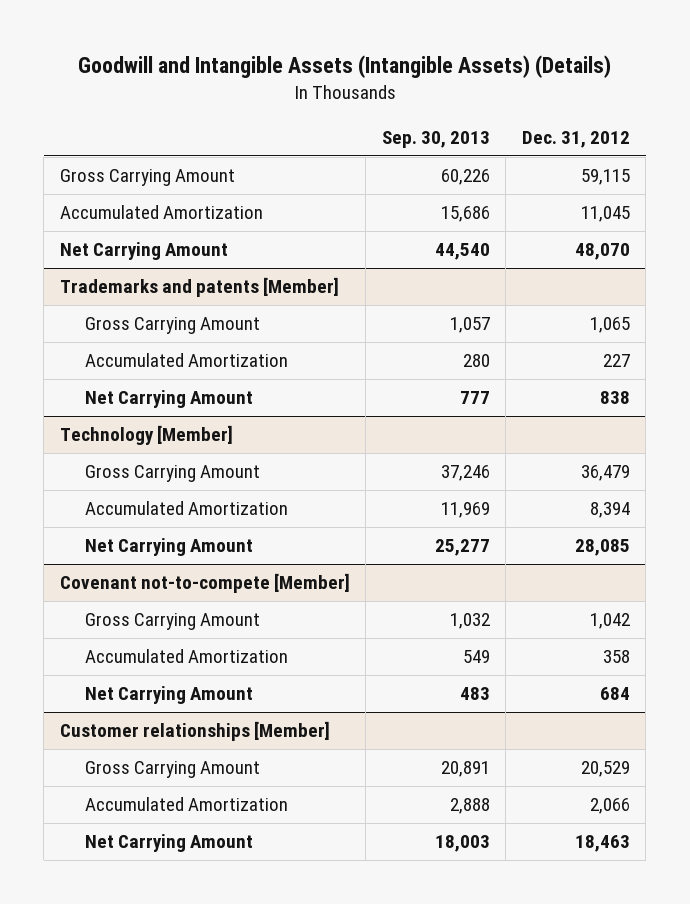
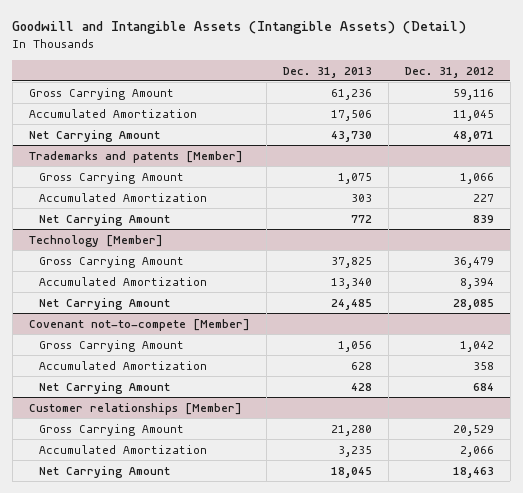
- Goodwill and Intangible Assets (Intangible Assets) (Details)
+ Goodwill and Intangible Assets (Intangible Assets) (Detail)
- | Sep. 30, 2013 | Dec. 31, 2012
+ | Dec. 31, 2013 | Dec. 31, 2012
- Gross Carrying Amount | 60,226 | 59,115
+ Gross Carrying Amount | 61,236 | 59,116
- Net Carrying Amount | 44,540 | 48,070
+ Net Carrying Amount | 43,730 | 48,071
@ Trademarks and patents [Member]
- Gross Carrying Amount | 1,057 | 1,065
+ Gross Carrying Amount | 1,075 | 1,066
- Net Carrying Amount | 777 | 838
+ Net Carrying Amount | 772 | 839

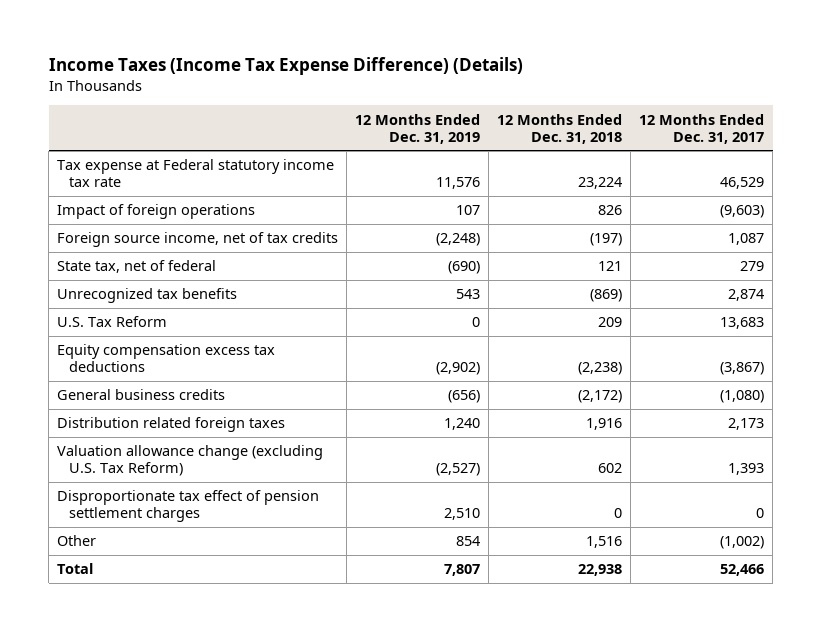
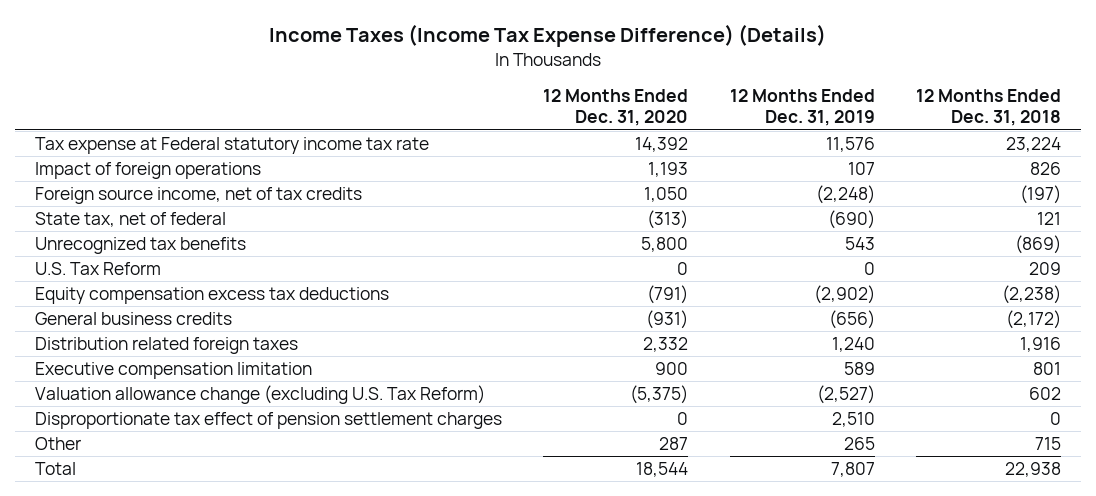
- | 12 Months Ended Dec. 31, 2019 | 12 Months Ended Dec. 31, 2018 | 12 Months Ended Dec. 31, 2017
+ | 12 Months Ended Dec. 31, 2020 | 12 Months Ended Dec. 31, 2019 | 12 Months Ended Dec. 31, 2018
+ Executive compensation limitation | 900 | 589 | 801
- Other | 854 | 1,516 | (1,002)
+ Other | 287 | 265 | 715

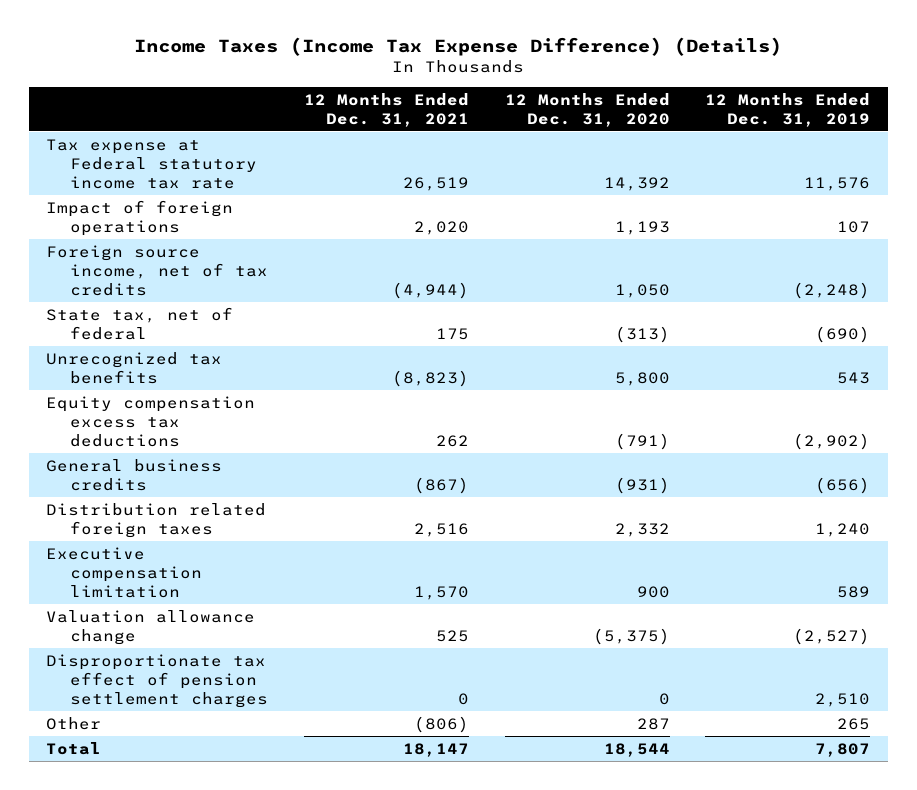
- | 12 Months Ended Dec. 31, 2020 | 12 Months Ended Dec. 31, 2019 | 12 Months Ended Dec. 31, 2018
+ | 12 Months Ended Dec. 31, 2021 | 12 Months Ended Dec. 31, 2020 | 12 Months Ended Dec. 31, 2019
- U.S. Tax Reform | 0 | 0 | 209
- Valuation allowance change (excluding U.S. Tax Reform) | (5,375) | (2,527) | 602
+ Valuation allowance change | 525 | (5,375) | (2,527)

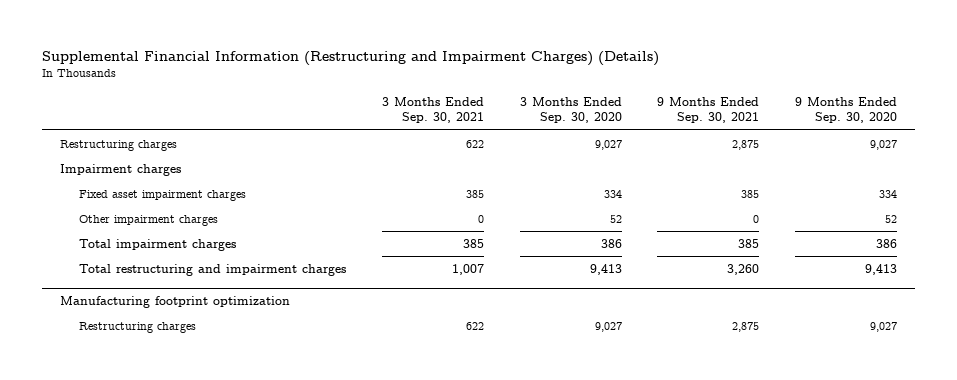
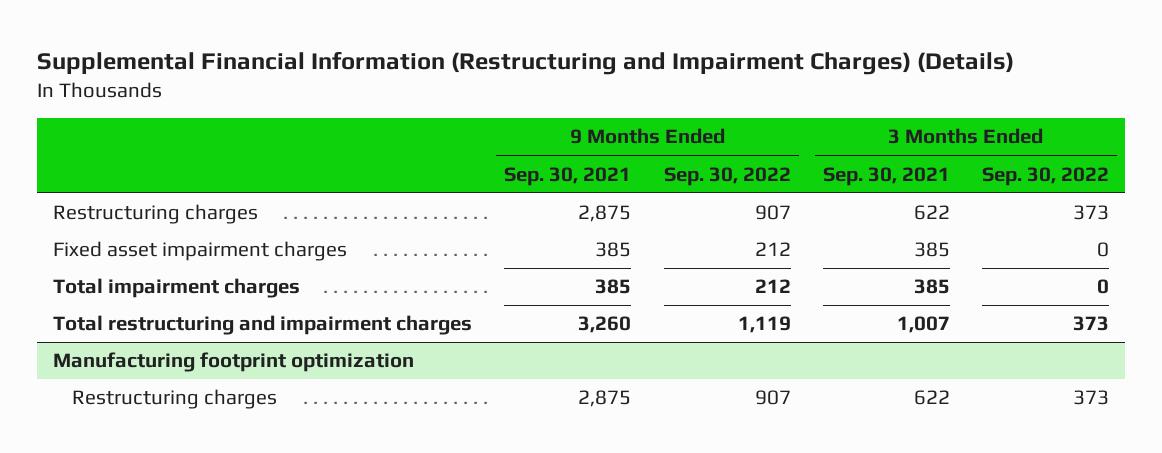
- | 3 Months Ended Sep. 30, 2021 | 3 Months Ended Sep. 30, 2020 | 9 Months Ended Sep. 30, 2021 | 9 Months Ended Sep. 30, 2020
+ | 9 Months Ended Sep. 30, 2021 | 9 Months Ended Sep. 30, 2022 | 3 Months Ended Sep. 30, 2021 | 3 Months Ended Sep. 30, 2022
- Impairment charges
- Other impairment charges | 0 | 52 | 0 | 52

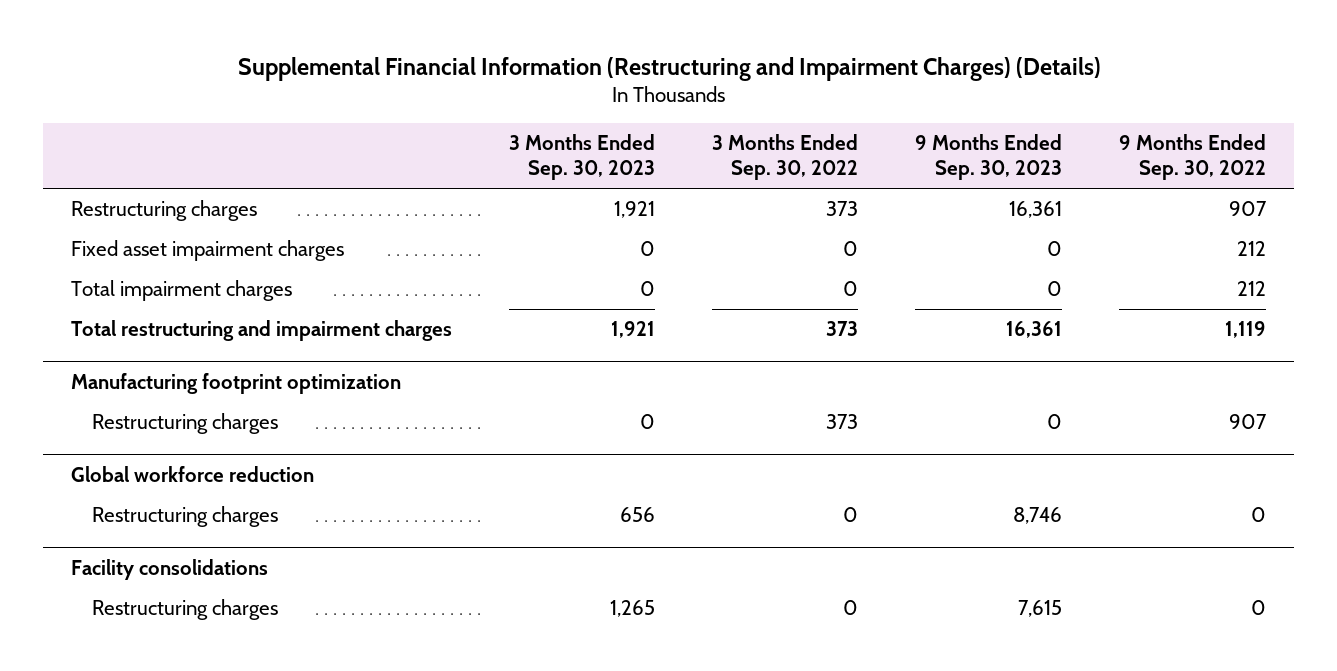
- | 9 Months Ended Sep. 30, 2021 | 9 Months Ended Sep. 30, 2022 | 3 Months Ended Sep. 30, 2021 | 3 Months Ended Sep. 30, 2022
+ | 3 Months Ended Sep. 30, 2023 | 3 Months Ended Sep. 30, 2022 | 9 Months Ended Sep. 30, 2023 | 9 Months Ended Sep. 30, 2022
+ Global workforce reduction
+ Restructuring charges | 656 | 0 | 8,746 | 0
+ Facility consolidations
+ Restructuring charges | 1,265 | 0 | 7,615 | 0

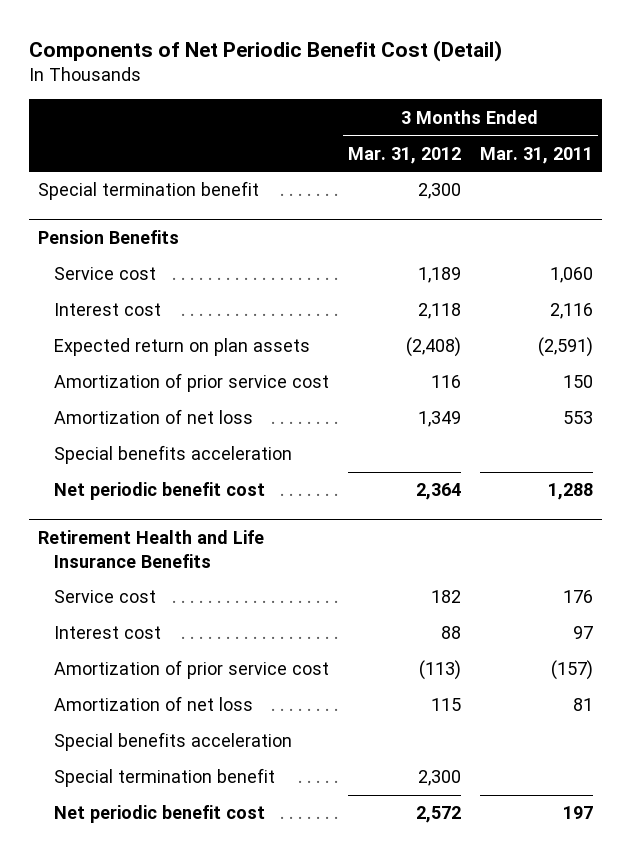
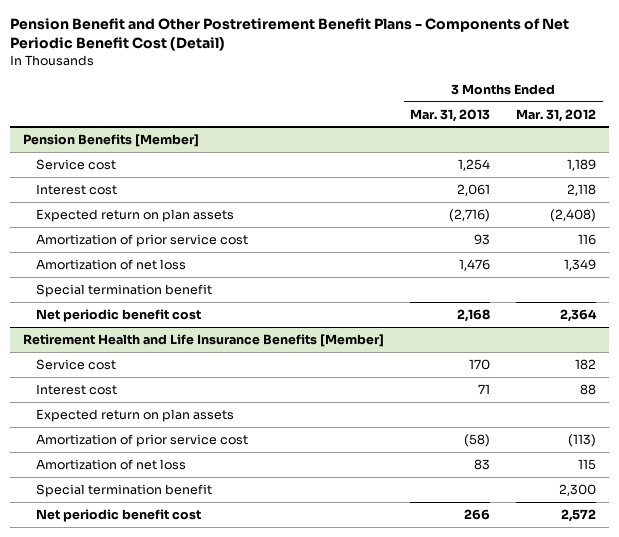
- Components of Net Periodic Benefit Cost (Detail)
+ Pension Benefit and Other Postretirement Benefit Plans - Components of Net Periodic Benefit Cost (Detail)
- | 3 Months Ended Mar. 31, 2012 | 3 Months Ended Mar. 31, 2011
+ | 3 Months Ended Mar. 31, 2013 | 3 Months Ended Mar. 31, 2012
- Special termination benefit | 2,300 |
- Pension Benefits
+ Pension Benefits [Member]
- Special benefits acceleration
+ Special termination benefit
- Retirement Health and Life Insurance Benefits
+ Retirement Health and Life Insurance Benefits [Member]
+ Expected return on plan assets
- Special benefits acceleration

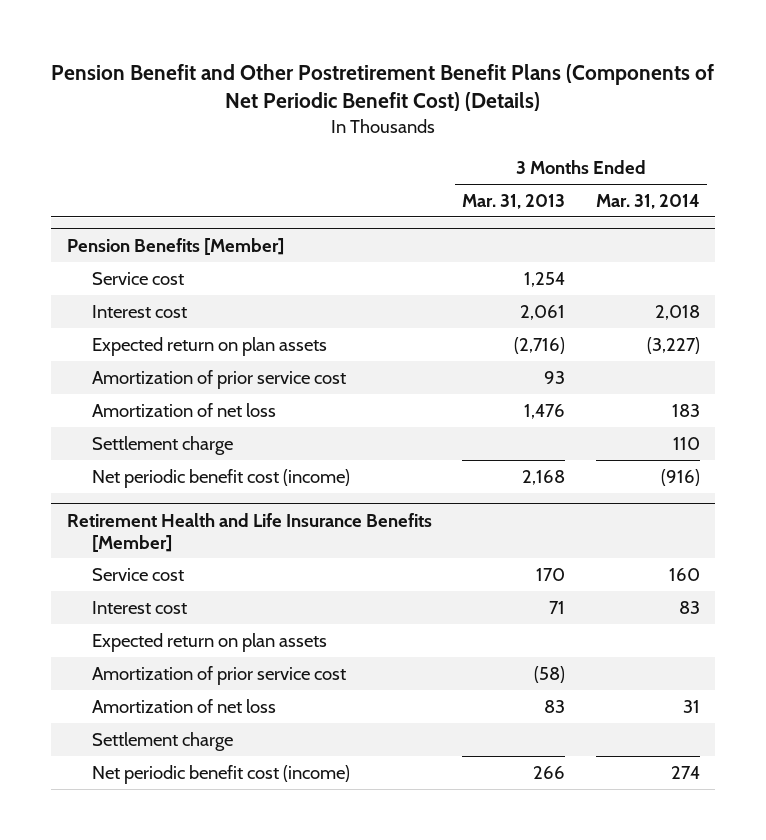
- Pension Benefit and Other Postretirement Benefit Plans - Components of Net Periodic Benefit Cost (Detail)
+ Pension Benefit and Other Postretirement Benefit Plans (Components of Net Periodic Benefit Cost) (Details)
- | 3 Months Ended Mar. 31, 2013 | 3 Months Ended Mar. 31, 2012
+ | 3 Months Ended Mar. 31, 2013 | 3 Months Ended Mar. 31, 2014
@ Pension Benefits [Member]
- Special termination benefit
- Net periodic benefit cost | 2,168 | 2,364
+ Settlement charge | | 110
+ Net periodic benefit cost (income) | 2,168 | (916)
@ Retirement Health and Life Insurance Benefits [Member]
- Special termination benefit | | 2,300
- Net periodic benefit cost | 266 | 2,572
+ Settlement charge
+ Net periodic benefit cost (income) | 266 | 274

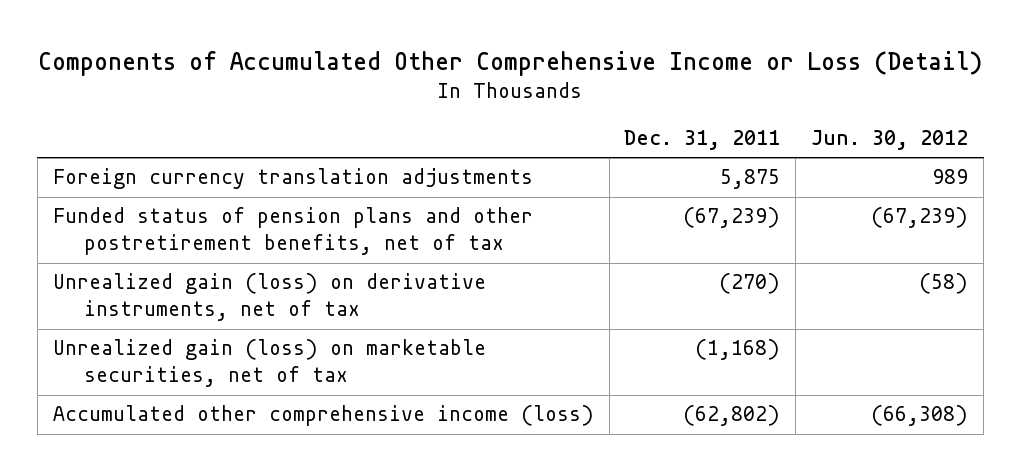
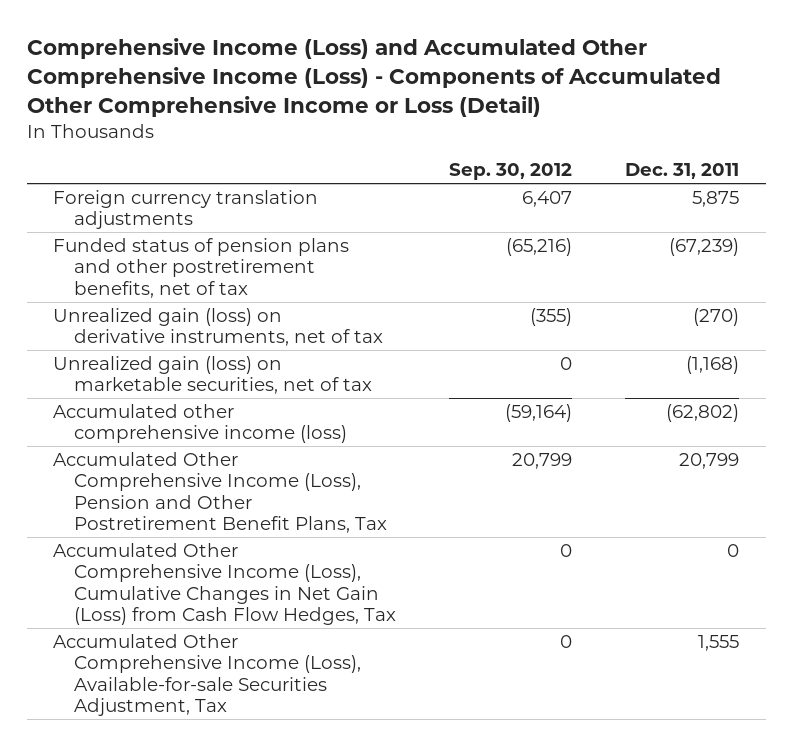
- Components of Accumulated Other Comprehensive Income or Loss (Detail)
+ Comprehensive Income (Loss) and Accumulated Other Comprehensive Income (Loss) - Components of Accumulated Other Comprehensive Income or Loss (Detail)
- | Dec. 31, 2011 | Jun. 30, 2012
+ | Sep. 30, 2012 | Dec. 31, 2011
+ Accumulated Other Comprehensive Income (Loss), Pension and Other Postretirement Benefit Plans, Tax | 20,799 | 20,799
+ Accumulated Other Comprehensive Income (Loss), Cumulative Changes in Net Gain (Loss) from Cash Flow Hedges, Tax | 0 | 0
+ Accumulated Other Comprehensive Income (Loss), Available-for-sale Securities Adjustment, Tax | 0 | 1,555

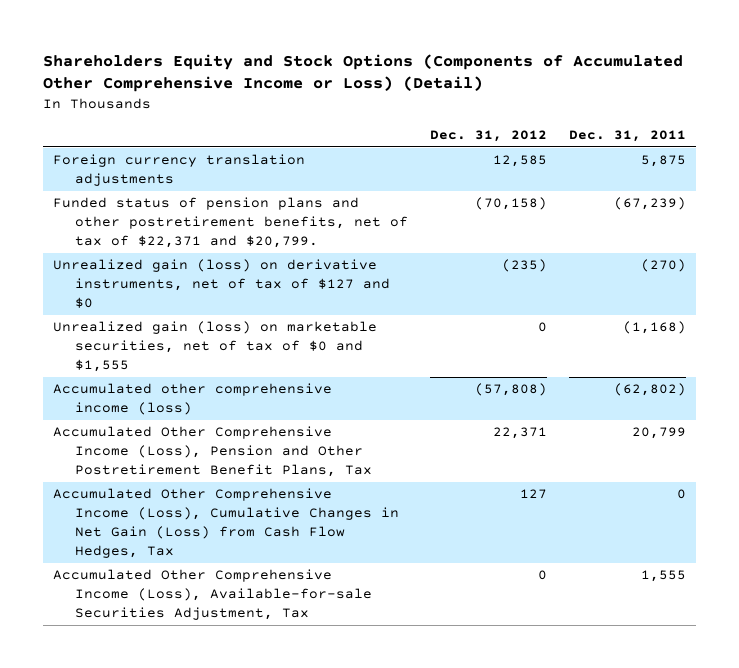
- Comprehensive Income (Loss) and Accumulated Other Comprehensive Income (Loss) - Components of Accumulated Other Comprehensive Income or Loss (Detail)
+ Shareholders Equity and Stock Options (Components of Accumulated Other Comprehensive Income or Loss) (Detail)
- | Sep. 30, 2012 | Dec. 31, 2011
+ | Dec. 31, 2012 | Dec. 31, 2011
- Funded status of pension plans and other postretirement benefits, net of tax | (65,216) | (67,239)
- Unrealized gain (loss) on derivative instruments, net of tax | (355) | (270)
- Unrealized gain (loss) on marketable securities, net of tax | 0 | (1,168)
+ Funded status of pension plans and other postretirement benefits, net of tax of $22,371 and $20,799. | (70,158) | (67,239)
+ Unrealized gain (loss) on derivative instruments, net of tax of $127 and $0 | (235) | (270)
+ Unrealized gain (loss) on marketable securities, net of tax of $0 and $1,555 | 0 | (1,168)

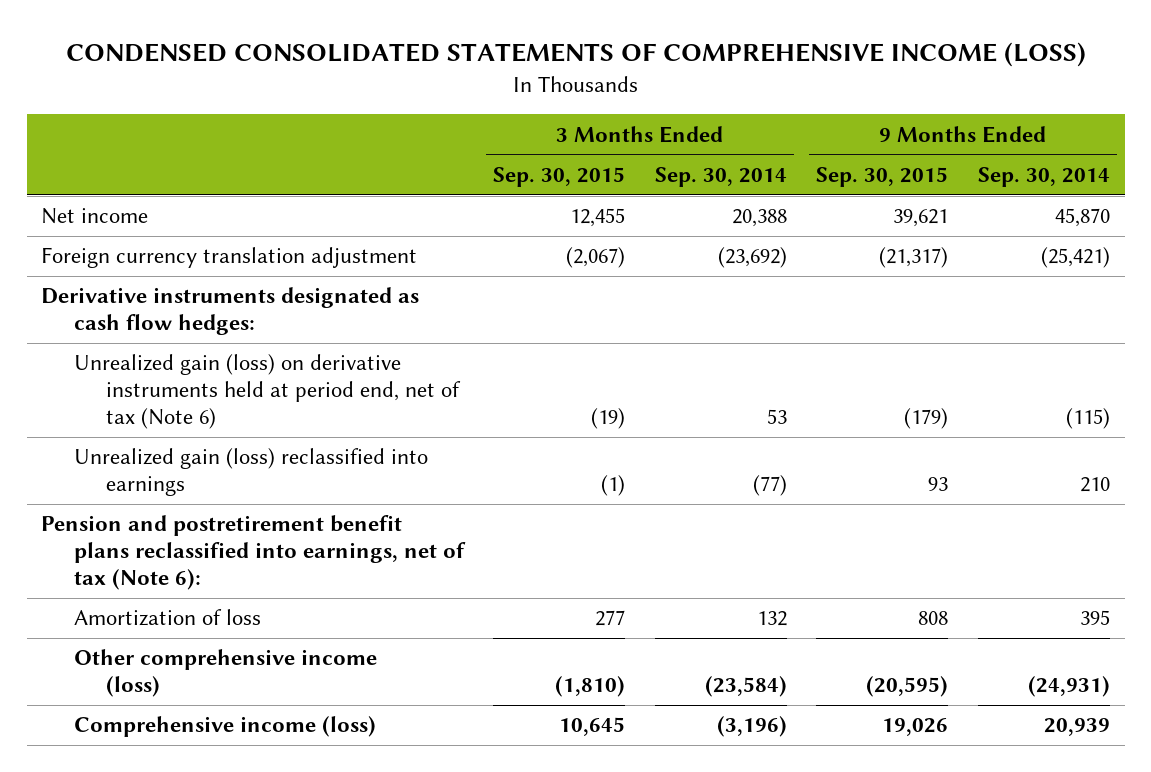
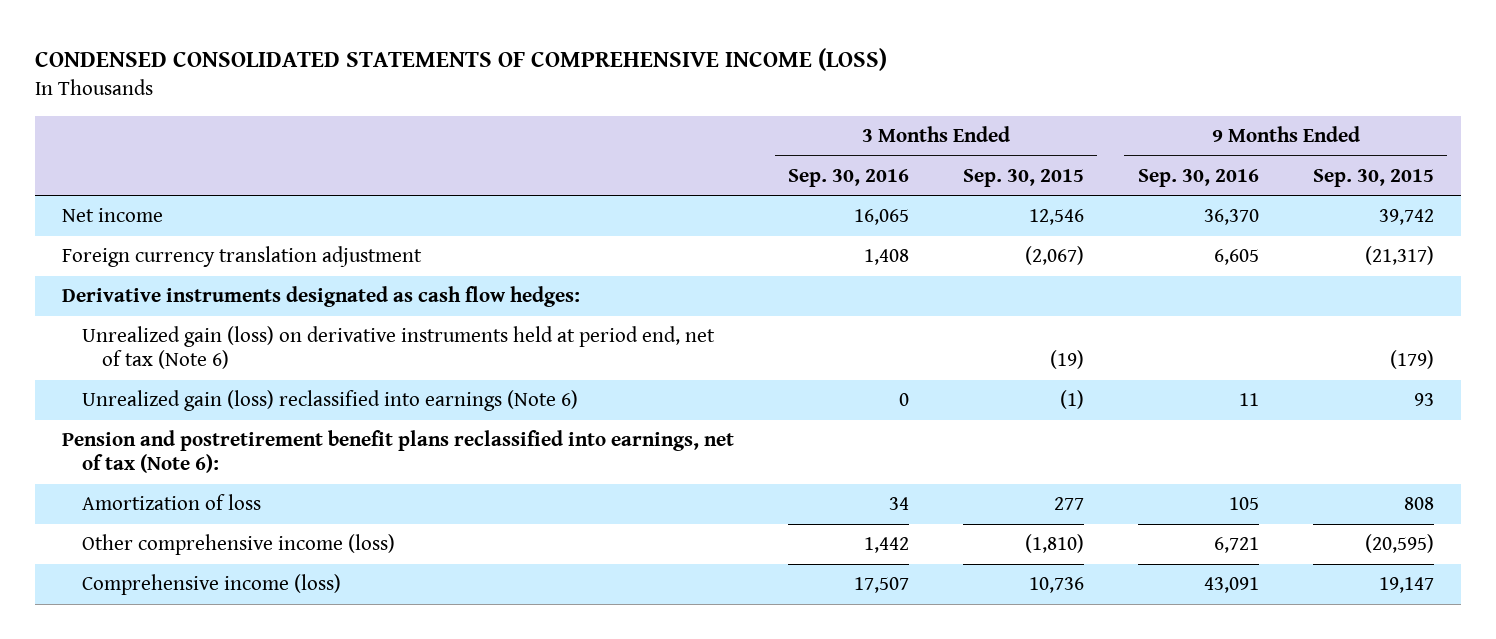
- | 3 Months Ended Sep. 30, 2015 | 3 Months Ended Sep. 30, 2014 | 9 Months Ended Sep. 30, 2015 | 9 Months Ended Sep. 30, 2014
+ | 3 Months Ended Sep. 30, 2016 | 3 Months Ended Sep. 30, 2015 | 9 Months Ended Sep. 30, 2016 | 9 Months Ended Sep. 30, 2015
- Net income | 12,455 | 20,388 | 39,621 | 45,870
+ Net income | 16,065 | 12,546 | 36,370 | 39,742
- Unrealized gain (loss) reclassified into earnings | (1) | (77) | 93 | 210
+ Unrealized gain (loss) reclassified into earnings (Note 6) | 0 | (1) | 11 | 93
- Comprehensive income (loss) | 10,645 | (3,196) | 19,026 | 20,939
+ Comprehensive income (loss) | 17,507 | 10,736 | 43,091 | 19,147

